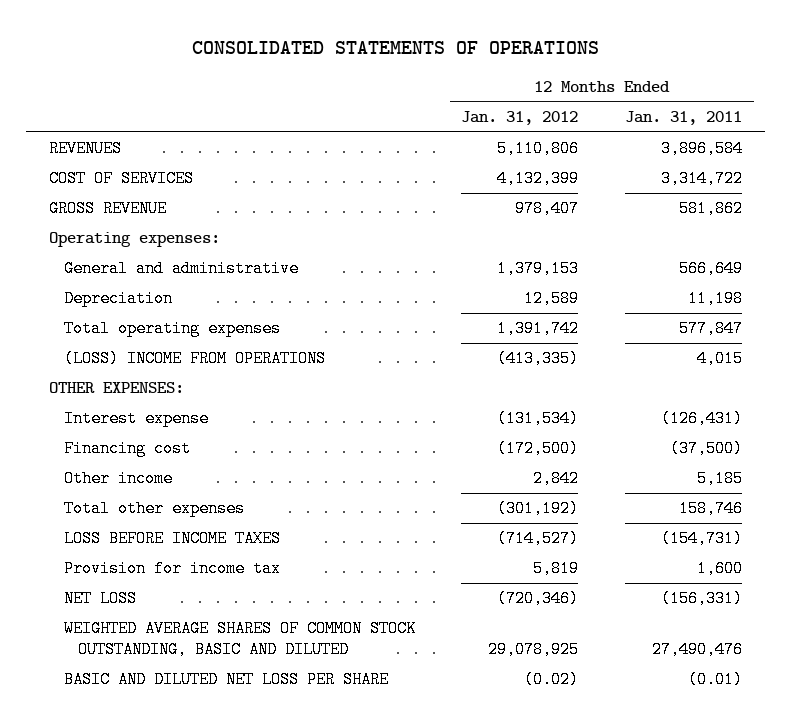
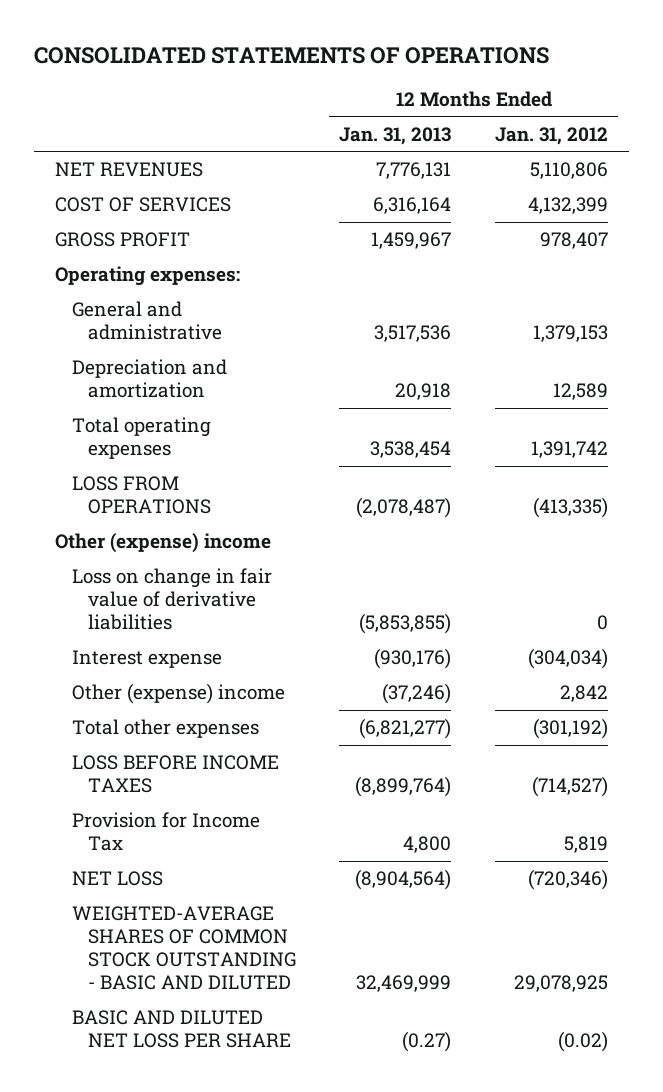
- | 12 Months Ended Jan. 31, 2012 | 12 Months Ended Jan. 31, 2011
+ | 12 Months Ended Jan. 31, 2013 | 12 Months Ended Jan. 31, 2012
- REVENUES | 5,110,806 | 3,896,584
+ NET REVENUES | 7,776,131 | 5,110,806
- GROSS REVENUE | 978,407 | 581,862
+ GROSS PROFIT | 1,459,967 | 978,407
- Depreciation | 12,589 | 11,198
+ Depreciation and amortization | 20,918 | 12,589
- (LOSS) INCOME FROM OPERATIONS | (413,335) | 4,015
- OTHER EXPENSES:
- Interest expense | (131,534) | (126,431)
- Financing cost | (172,500) | (37,500)
- Other income | 2,842 | 5,185
+ LOSS FROM OPERATIONS | (2,078,487) | (413,335)
+ Other (expense) income
+ Loss on change in fair value of derivative liabilities | (5,853,855) | 0
+ Interest expense | (930,176) | (304,034)
+ Other (expense) income | (37,246) | 2,842
- Provision for income tax | 5,819 | 1,600
+ Provision for Income Tax | 4,800 | 5,819
- WEIGHTED AVERAGE SHARES OF COMMON STOCK OUTSTANDING, BASIC AND DILUTED | 29,078,925 | 27,490,476
+ WEIGHTED-AVERAGE SHARES OF COMMON STOCK OUTSTANDING - BASIC AND DILUTED | 32,469,999 | 29,078,925

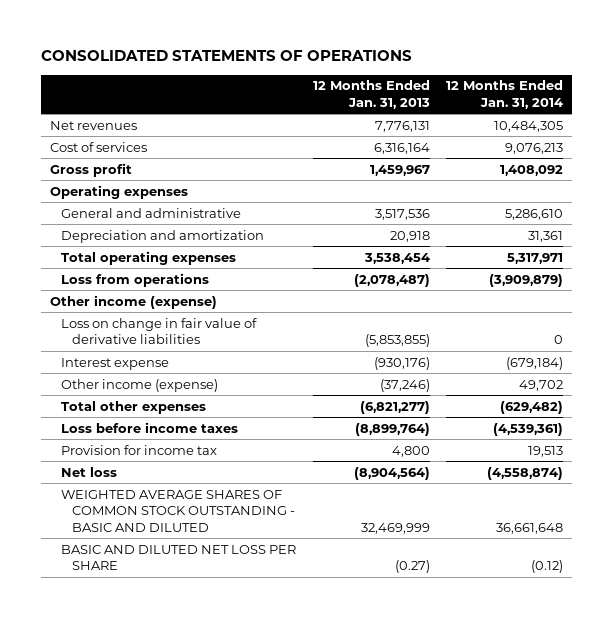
- | 12 Months Ended Jan. 31, 2013 | 12 Months Ended Jan. 31, 2012
+ | 12 Months Ended Jan. 31, 2013 | 12 Months Ended Jan. 31, 2014
- NET REVENUES | 7,776,131 | 5,110,806
- COST OF SERVICES | 6,316,164 | 4,132,399
- GROSS PROFIT | 1,459,967 | 978,407
- Operating expenses:
+ Net revenues | 7,776,131 | 10,484,305
+ Cost of services | 6,316,164 | 9,076,213
+ Gross profit | 1,459,967 | 1,408,092
+ Operating expenses
- LOSS FROM OPERATIONS | (2,078,487) | (413,335)
- Other (expense) income
+ Loss from operations | (2,078,487) | (3,909,879)
+ Other income (expense)
- Other (expense) income | (37,246) | 2,842
+ Other income (expense) | (37,246) | 49,702
- LOSS BEFORE INCOME TAXES | (8,899,764) | (714,527)
- Provision for Income Tax | 4,800 | 5,819
- NET LOSS | (8,904,564) | (720,346)
- WEIGHTED-AVERAGE SHARES OF COMMON STOCK OUTSTANDING - BASIC AND DILUTED | 32,469,999 | 29,078,925
+ Loss before income taxes | (8,899,764) | (4,539,361)
+ Provision for income tax | 4,800 | 19,513
+ Net loss | (8,904,564) | (4,558,874)
+ WEIGHTED AVERAGE SHARES OF COMMON STOCK OUTSTANDING - BASIC AND DILUTED | 32,469,999 | 36,661,648

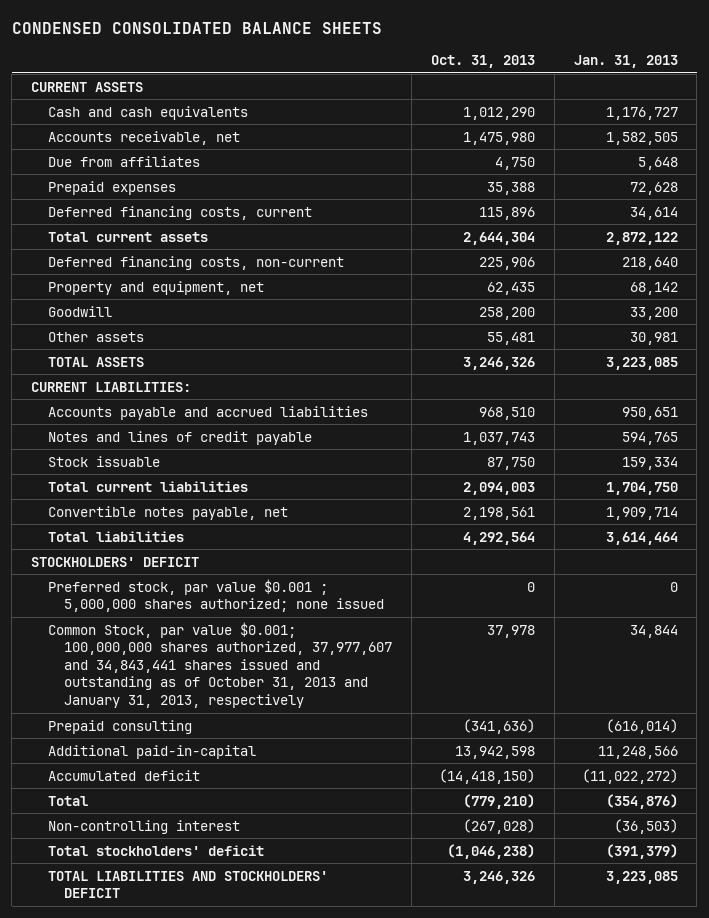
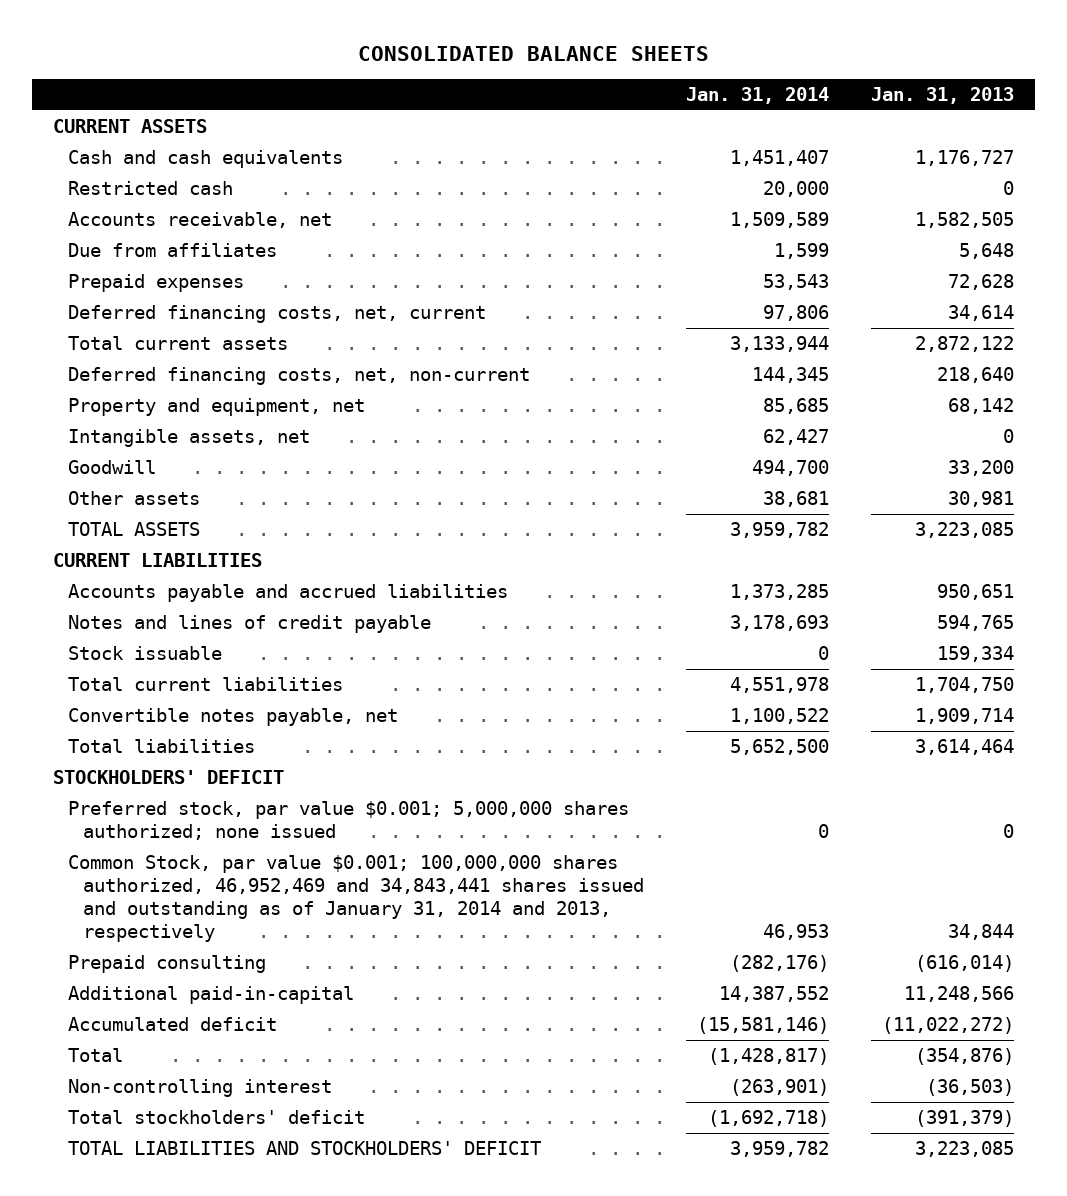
- CONDENSED CONSOLIDATED BALANCE SHEETS
+ CONSOLIDATED BALANCE SHEETS
- | Oct. 31, 2013 | Jan. 31, 2013
+ | Jan. 31, 2014 | Jan. 31, 2013
+ Restricted cash | 20,000 | 0
- Deferred financing costs, current | 115,896 | 34,614
+ Deferred financing costs, net, current | 97,806 | 34,614
- Deferred financing costs, non-current | 225,906 | 218,640
+ Deferred financing costs, net, non-current | 144,345 | 218,640
+ Intangible assets, net | 62,427 | 0
- CURRENT LIABILITIES:
+ CURRENT LIABILITIES
- Preferred stock, par value $0.001 ; 5,000,000 shares authorized; none issued | 0 | 0
- Common Stock, par value $0.001; 100,000,000 shares authorized, 37,977,607 and 34,843,441 shares issued and outstanding as of October 31, 2013 and January 31, 2013, respectively | 37,978 | 34,844
+ Preferred stock, par value $0.001; 5,000,000 shares authorized; none issued | 0 | 0
+ Common Stock, par value $0.001; 100,000,000 shares authorized, 46,952,469 and 34,843,441 shares issued and outstanding as of January 31, 2014 and 2013, respectively | 46,953 | 34,844

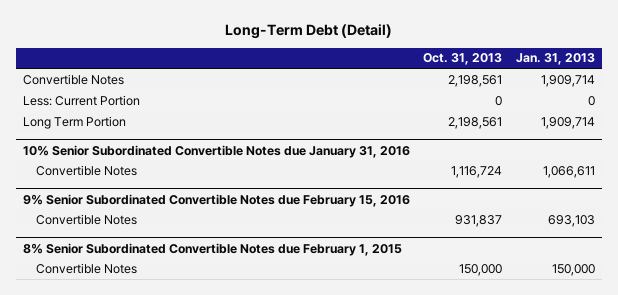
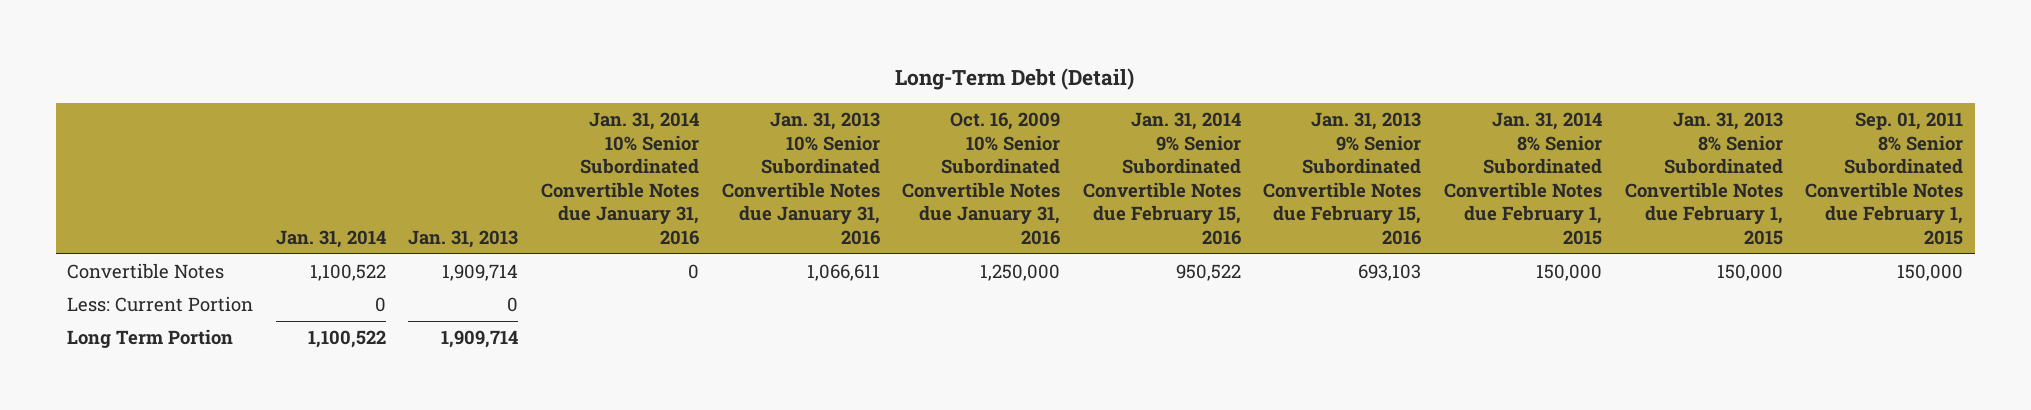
- | Oct. 31, 2013 | Jan. 31, 2013
+ | Jan. 31, 2014 | Jan. 31, 2013 | Jan. 31, 2014 10% Senior Subordinated Convertible Notes due January 31, 2016 | Jan. 31, 2013 10% Senior Subordinated Convertible Notes due January 31, 2016 | Oct. 16, 2009 10% Senior Subordinated Convertible Notes due January 31, 2016 | Jan. 31, 2014 9% Senior Subordinated Convertible Notes due February 15, 2016 | Jan. 31, 2013 9% Senior Subordinated Convertible Notes due February 15, 2016 | Jan. 31, 2014 8% Senior Subordinated Convertible Notes due February 1, 2015 | Jan. 31, 2013 8% Senior Subordinated Convertible Notes due February 1, 2015 | Sep. 01, 2011 8% Senior Subordinated Convertible Notes due February 1, 2015
- 10% Senior Subordinated Convertible Notes due January 31, 2016
- Convertible Notes | 1,116,724 | 1,066,611
- 9% Senior Subordinated Convertible Notes due February 15, 2016
- Convertible Notes | 931,837 | 693,103
- 8% Senior Subordinated Convertible Notes due February 1, 2015
- Convertible Notes | 150,000 | 150,000

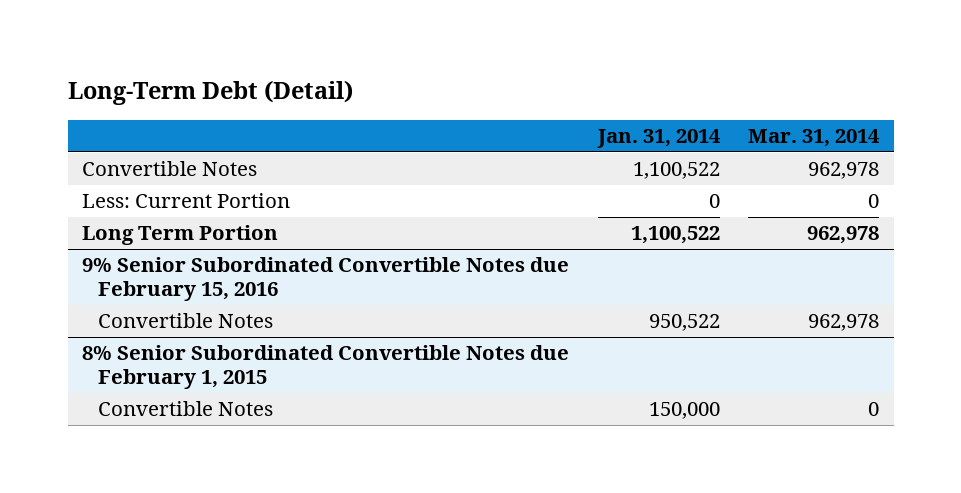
- | Jan. 31, 2014 | Jan. 31, 2013 | Jan. 31, 2014 10% Senior Subordinated Convertible Notes due January 31, 2016 | Jan. 31, 2013 10% Senior Subordinated Convertible Notes due January 31, 2016 | Oct. 16, 2009 10% Senior Subordinated Convertible Notes due January 31, 2016 | Jan. 31, 2014 9% Senior Subordinated Convertible Notes due February 15, 2016 | Jan. 31, 2013 9% Senior Subordinated Convertible Notes due February 15, 2016 | Jan. 31, 2014 8% Senior Subordinated Convertible Notes due February 1, 2015 | Jan. 31, 2013 8% Senior Subordinated Convertible Notes due February 1, 2015 | Sep. 01, 2011 8% Senior Subordinated Convertible Notes due February 1, 2015
+ | Jan. 31, 2014 | Mar. 31, 2014
+ 9% Senior Subordinated Convertible Notes due February 15, 2016
+ Convertible Notes | 950,522 | 962,978
+ 8% Senior Subordinated Convertible Notes due February 1, 2015
+ Convertible Notes | 150,000 | 0

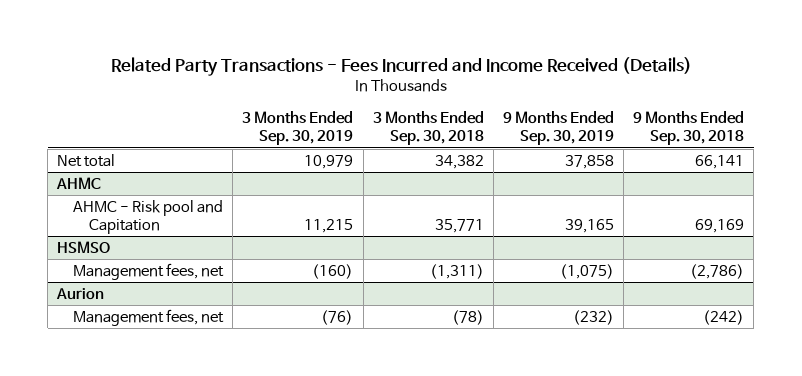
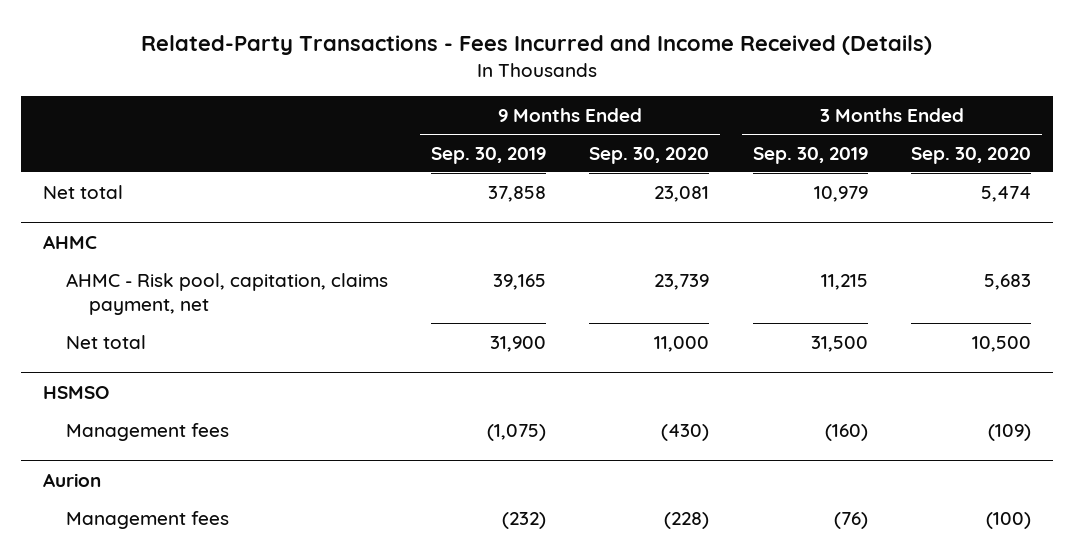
- Related Party Transactions - Fees Incurred and Income Received (Details)
+ Related-Party Transactions - Fees Incurred and Income Received (Details)
- | 3 Months Ended Sep. 30, 2019 | 3 Months Ended Sep. 30, 2018 | 9 Months Ended Sep. 30, 2019 | 9 Months Ended Sep. 30, 2018
+ | 9 Months Ended Sep. 30, 2019 | 9 Months Ended Sep. 30, 2020 | 3 Months Ended Sep. 30, 2019 | 3 Months Ended Sep. 30, 2020
@ AHMC
- AHMC - Risk pool and Capitation | 11,215 | 35,771 | 39,165 | 69,169
+ AHMC - Risk pool, capitation, claims payment, net | 39,165 | 23,739 | 11,215 | 5,683
+ Net total | 31,900 | 11,000 | 31,500 | 10,500
@ HSMSO
- Management fees, net | (160) | (1,311) | (1,075) | (2,786)
+ Management fees | (1,075) | (430) | (160) | (109)
@ Aurion
- Management fees, net | (76) | (78) | (232) | (242)
+ Management fees | (232) | (228) | (76) | (100)

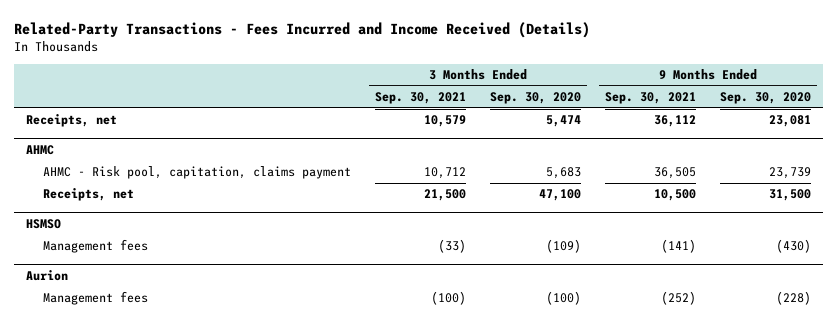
- | 9 Months Ended Sep. 30, 2019 | 9 Months Ended Sep. 30, 2020 | 3 Months Ended Sep. 30, 2019 | 3 Months Ended Sep. 30, 2020
+ | 3 Months Ended Sep. 30, 2021 | 3 Months Ended Sep. 30, 2020 | 9 Months Ended Sep. 30, 2021 | 9 Months Ended Sep. 30, 2020
- Net total | 37,858 | 23,081 | 10,979 | 5,474
+ Receipts, net | 10,579 | 5,474 | 36,112 | 23,081
@ AHMC
- AHMC - Risk pool, capitation, claims payment, net | 39,165 | 23,739 | 11,215 | 5,683
- Net total | 31,900 | 11,000 | 31,500 | 10,500
+ AHMC - Risk pool, capitation, claims payment | 10,712 | 5,683 | 36,505 | 23,739
+ Receipts, net | 21,500 | 47,100 | 10,500 | 31,500

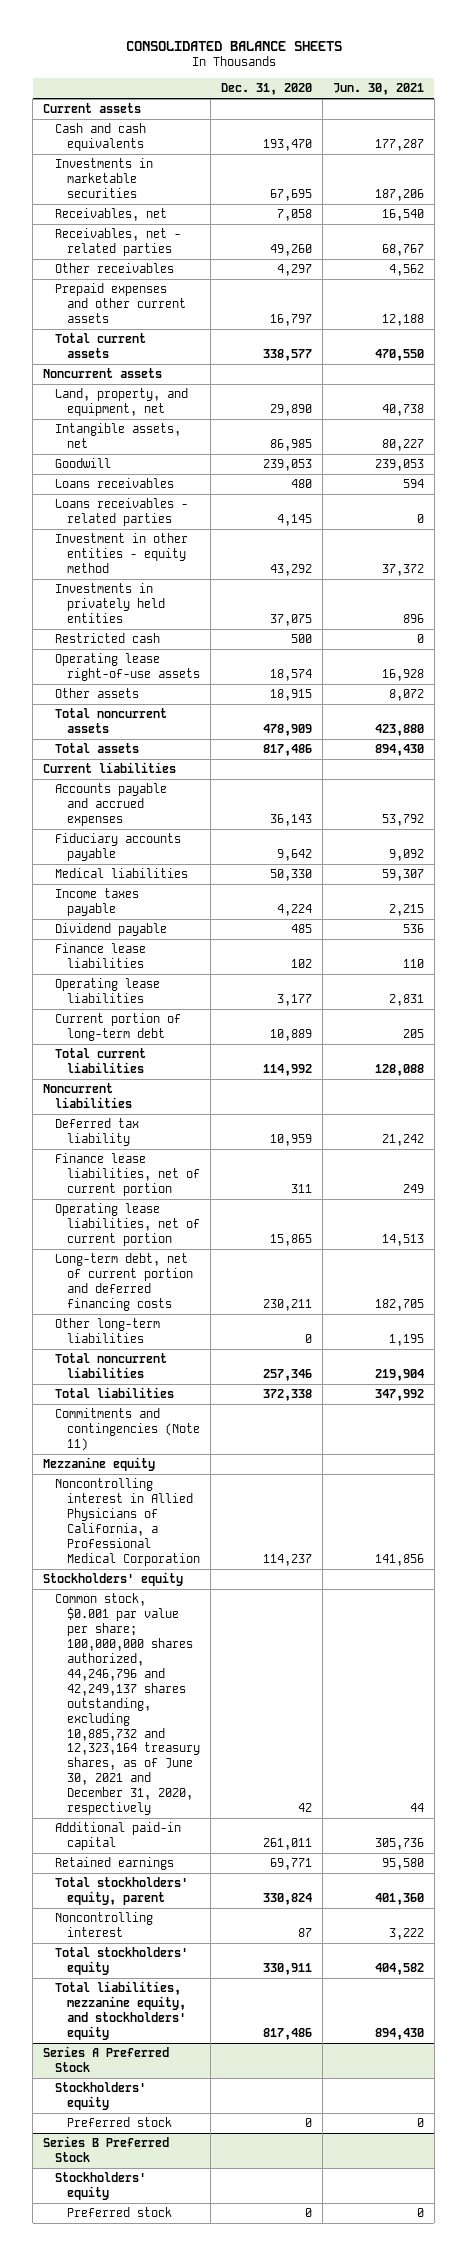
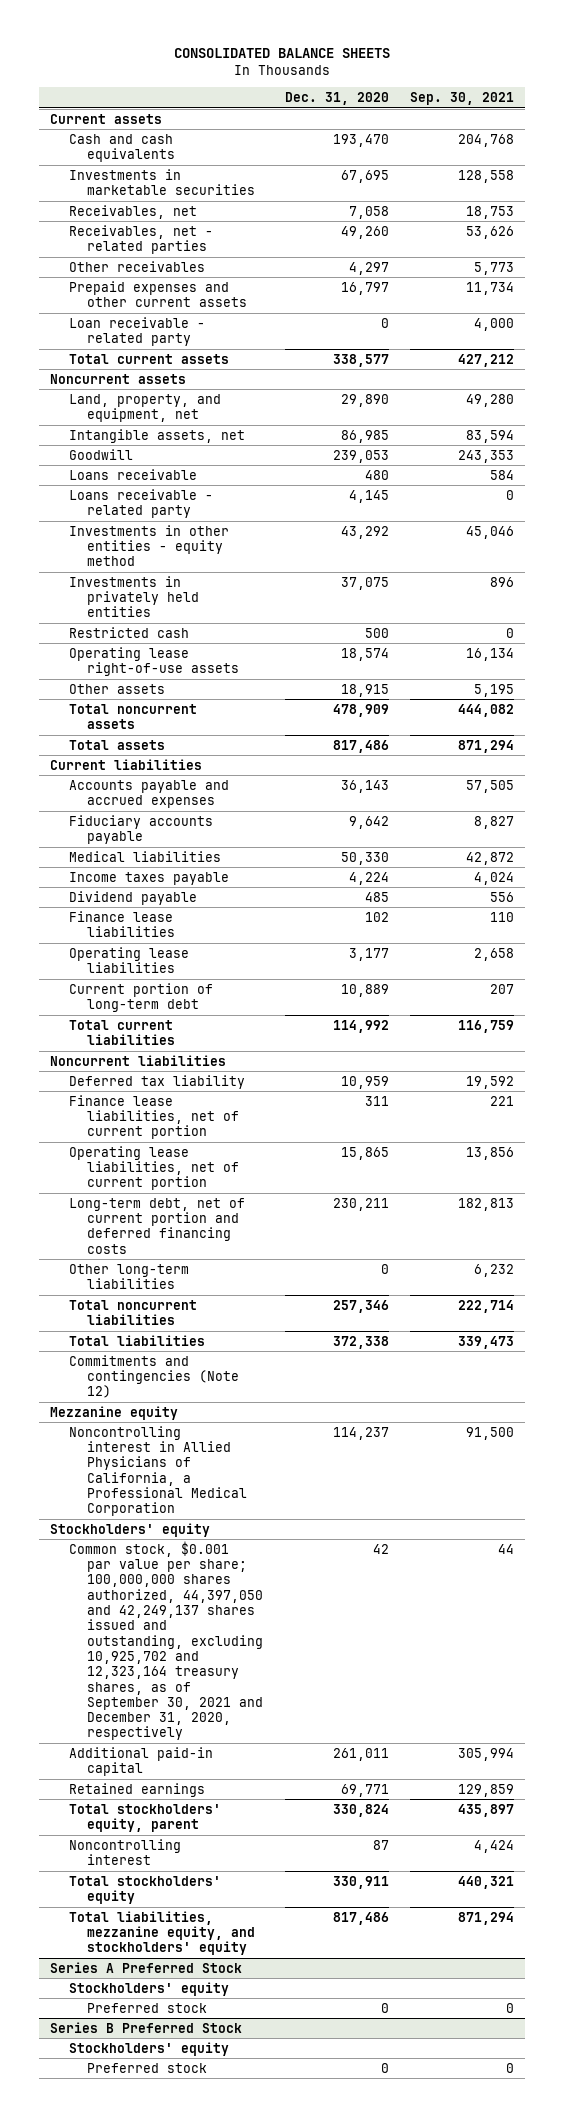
- | Dec. 31, 2020 | Jun. 30, 2021
+ | Dec. 31, 2020 | Sep. 30, 2021
+ Loan receivable - related party | 0 | 4,000
- Loans receivables | 480 | 594
- Loans receivables - related parties | 4,145 | 0
- Investment in other entities - equity method | 43,292 | 37,372
+ Loans receivable | 480 | 584
+ Loans receivable - related party | 4,145 | 0
+ Investments in other entities - equity method | 43,292 | 45,046
- Commitments and contingencies (Note 11)
+ Commitments and contingencies (Note 12)
- Common stock, $0.001 par value per share; 100,000,000 shares authorized, 44,246,796 and 42,249,137 shares outstanding, excluding 10,885,732 and 12,323,164 treasury shares, as of June 30, 2021 and December 31, 2020, respectively | 42 | 44
+ Common stock, $0.001 par value per share; 100,000,000 shares authorized, 44,397,050 and 42,249,137 shares issued and outstanding, excluding 10,925,702 and 12,323,164 treasury shares, as of September 30, 2021 and December 31, 2020, respectively | 42 | 44

